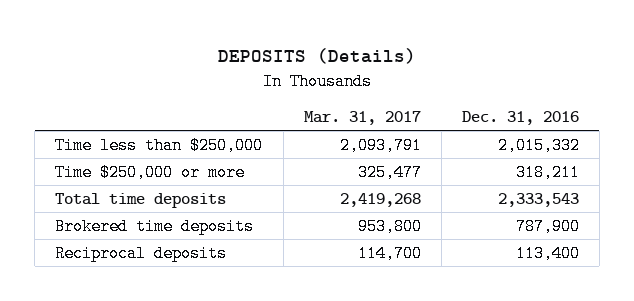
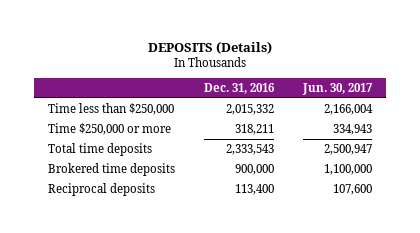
- | Mar. 31, 2017 | Dec. 31, 2016
+ | Dec. 31, 2016 | Jun. 30, 2017
- Brokered time deposits | 953,800 | 787,900
+ Brokered time deposits | 900,000 | 1,100,000

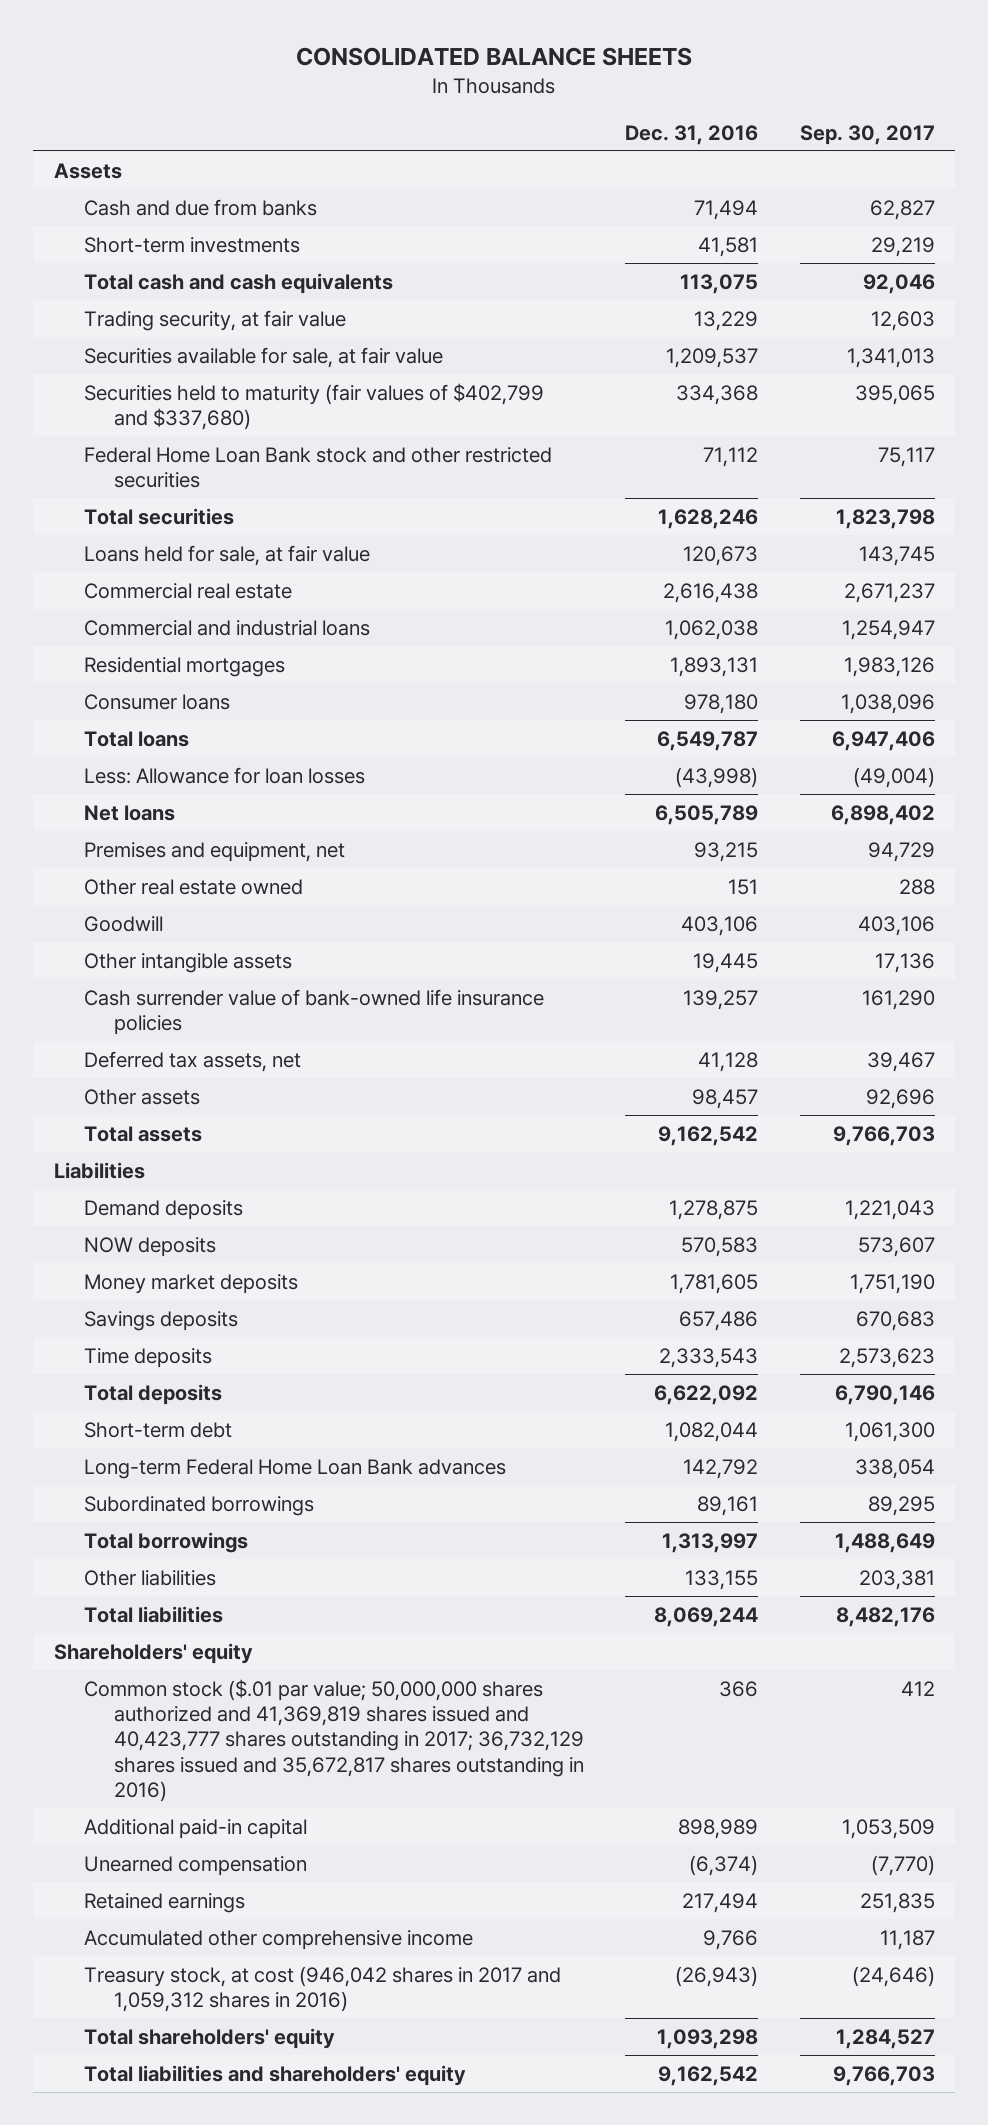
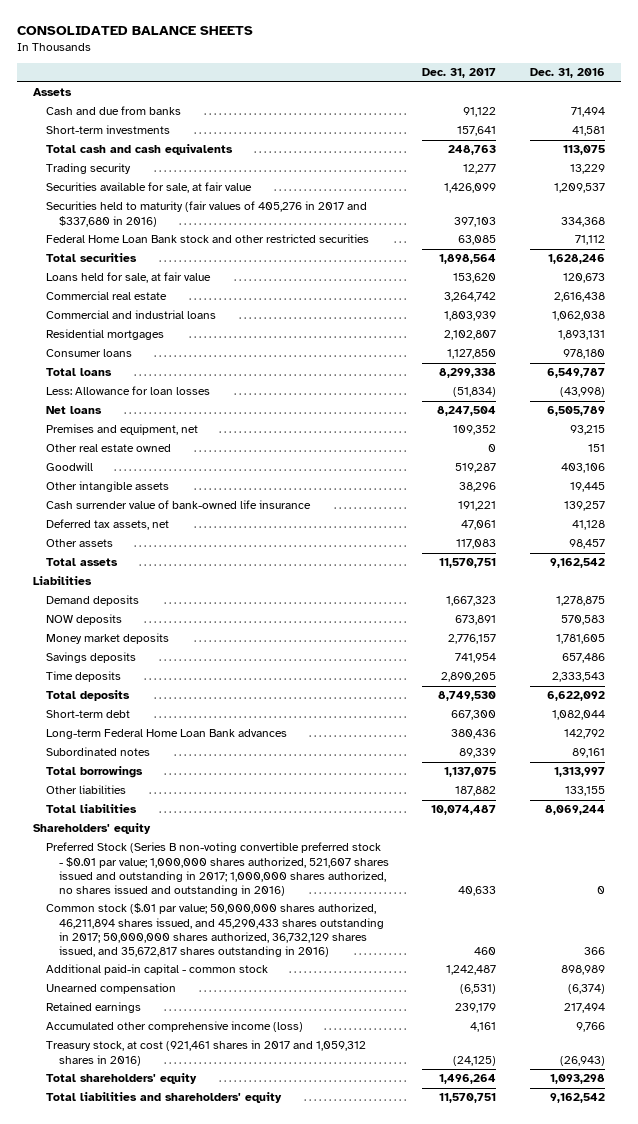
- | Dec. 31, 2016 | Sep. 30, 2017
+ | Dec. 31, 2017 | Dec. 31, 2016
- Trading security, at fair value | 13,229 | 12,603
+ Trading security | 12,277 | 13,229
- Securities held to maturity (fair values of $402,799 and $337,680) | 334,368 | 395,065
+ Securities held to maturity (fair values of 405,276 in 2017 and $337,680 in 2016) | 397,103 | 334,368
- Cash surrender value of bank-owned life insurance policies | 139,257 | 161,290
+ Cash surrender value of bank-owned life insurance | 191,221 | 139,257
- Subordinated borrowings | 89,161 | 89,295
+ Subordinated notes | 89,339 | 89,161
- Common stock ($.01 par value; 50,000,000 shares authorized and 41,369,819 shares issued and 40,423,777 shares outstanding in 2017; 36,732,129 shares issued and 35,672,817 shares outstanding in 2016) | 366 | 412
- Additional paid-in capital | 898,989 | 1,053,509
+ Preferred Stock (Series B non-voting convertible preferred stock - $0.01 par value; 1,000,000 shares authorized, 521,607 shares issued and outstanding in 2017; 1,000,000 shares authorized, no shares issued and outstanding in 2016) | 40,633 | 0
+ Common stock ($.01 par value; 50,000,000 shares authorized, 46,211,894 shares issued, and 45,290,433 shares outstanding in 2017; 50,000,000 shares authorized, 36,732,129 shares issued, and 35,672,817 shares outstanding in 2016) | 460 | 366
+ Additional paid-in capital - common stock | 1,242,487 | 898,989
- Accumulated other comprehensive income | 9,766 | 11,187
- Treasury stock, at cost (946,042 shares in 2017 and 1,059,312 shares in 2016) | (26,943) | (24,646)
+ Accumulated other comprehensive income (loss) | 4,161 | 9,766
+ Treasury stock, at cost (921,461 shares in 2017 and 1,059,312 shares in 2016) | (24,125) | (26,943)

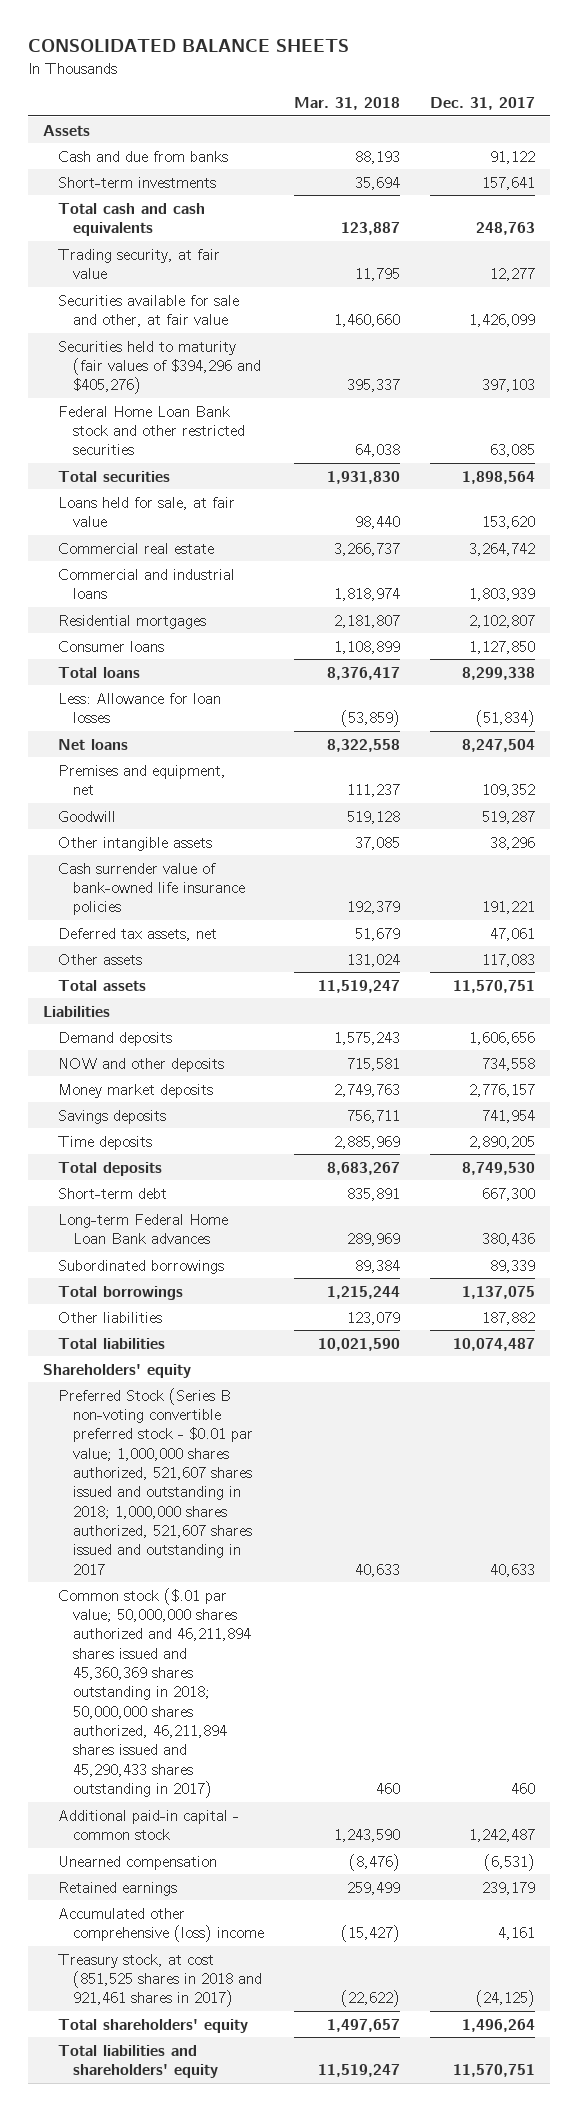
- | Dec. 31, 2017 | Dec. 31, 2016
+ | Mar. 31, 2018 | Dec. 31, 2017
- Trading security | 12,277 | 13,229
- Securities available for sale, at fair value | 1,426,099 | 1,209,537
- Securities held to maturity (fair values of 405,276 in 2017 and $337,680 in 2016) | 397,103 | 334,368
+ Trading security, at fair value | 11,795 | 12,277
+ Securities available for sale and other, at fair value | 1,460,660 | 1,426,099
+ Securities held to maturity (fair values of $394,296 and $405,276) | 395,337 | 397,103
- Other real estate owned | 0 | 151
- Cash surrender value of bank-owned life insurance | 191,221 | 139,257
+ Cash surrender value of bank-owned life insurance policies | 192,379 | 191,221
- Demand deposits | 1,667,323 | 1,278,875
- NOW deposits | 673,891 | 570,583
+ Demand deposits | 1,575,243 | 1,606,656
+ NOW and other deposits | 715,581 | 734,558
- Subordinated notes | 89,339 | 89,161
+ Subordinated borrowings | 89,384 | 89,339
- Preferred Stock (Series B non-voting convertible preferred stock - $0.01 par value; 1,000,000 shares authorized, 521,607 shares issued and outstanding in 2017; 1,000,000 shares authorized, no shares issued and outstanding in 2016) | 40,633 | 0
- Common stock ($.01 par value; 50,000,000 shares authorized, 46,211,894 shares issued, and 45,290,433 shares outstanding in 2017; 50,000,000 shares authorized, 36,732,129 shares issued, and 35,672,817 shares outstanding in 2016) | 460 | 366
+ Preferred Stock (Series B non-voting convertible preferred stock - $0.01 par value; 1,000,000 shares authorized, 521,607 shares issued and outstanding in 2018; 1,000,000 shares authorized, 521,607 shares issued and outstanding in 2017 | 40,633 | 40,633
+ Common stock ($.01 par value; 50,000,000 shares authorized and 46,211,894 shares issued and 45,360,369 shares outstanding in 2018; 50,000,000 shares authorized, 46,211,894 shares issued and 45,290,433 shares outstanding in 2017) | 460 | 460
- Accumulated other comprehensive income (loss) | 4,161 | 9,766
- Treasury stock, at cost (921,461 shares in 2017 and 1,059,312 shares in 2016) | (24,125) | (26,943)
+ Accumulated other comprehensive (loss) income | (15,427) | 4,161
+ Treasury stock, at cost (851,525 shares in 2018 and 921,461 shares in 2017) | (22,622) | (24,125)

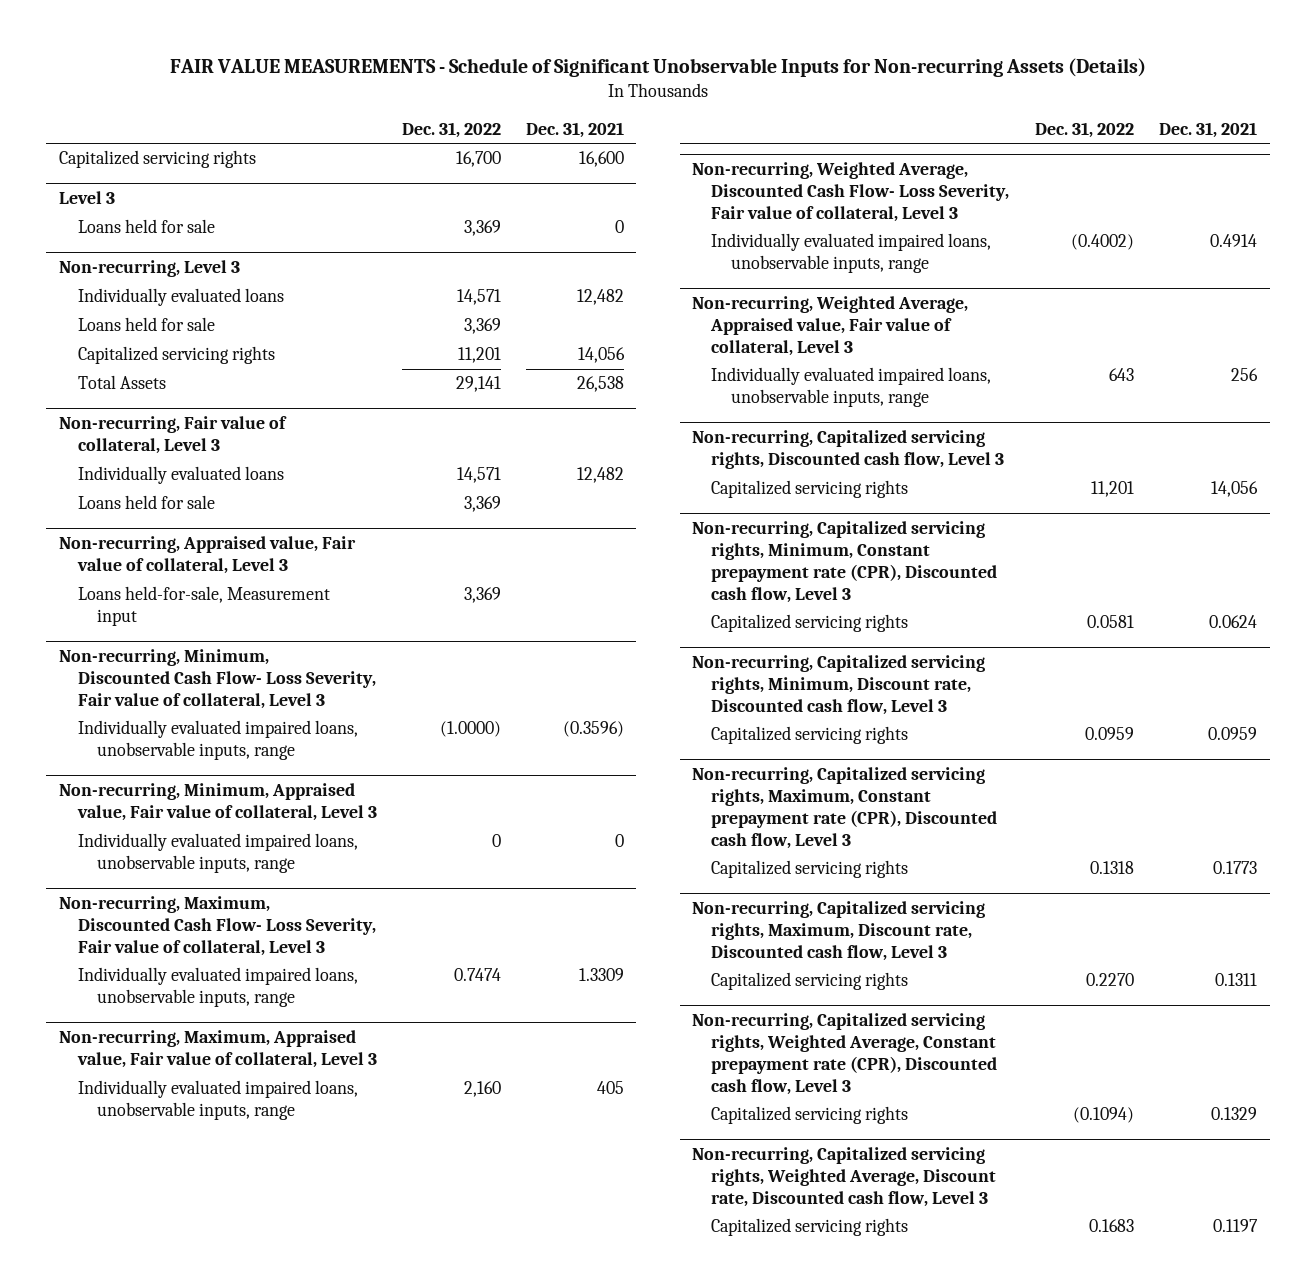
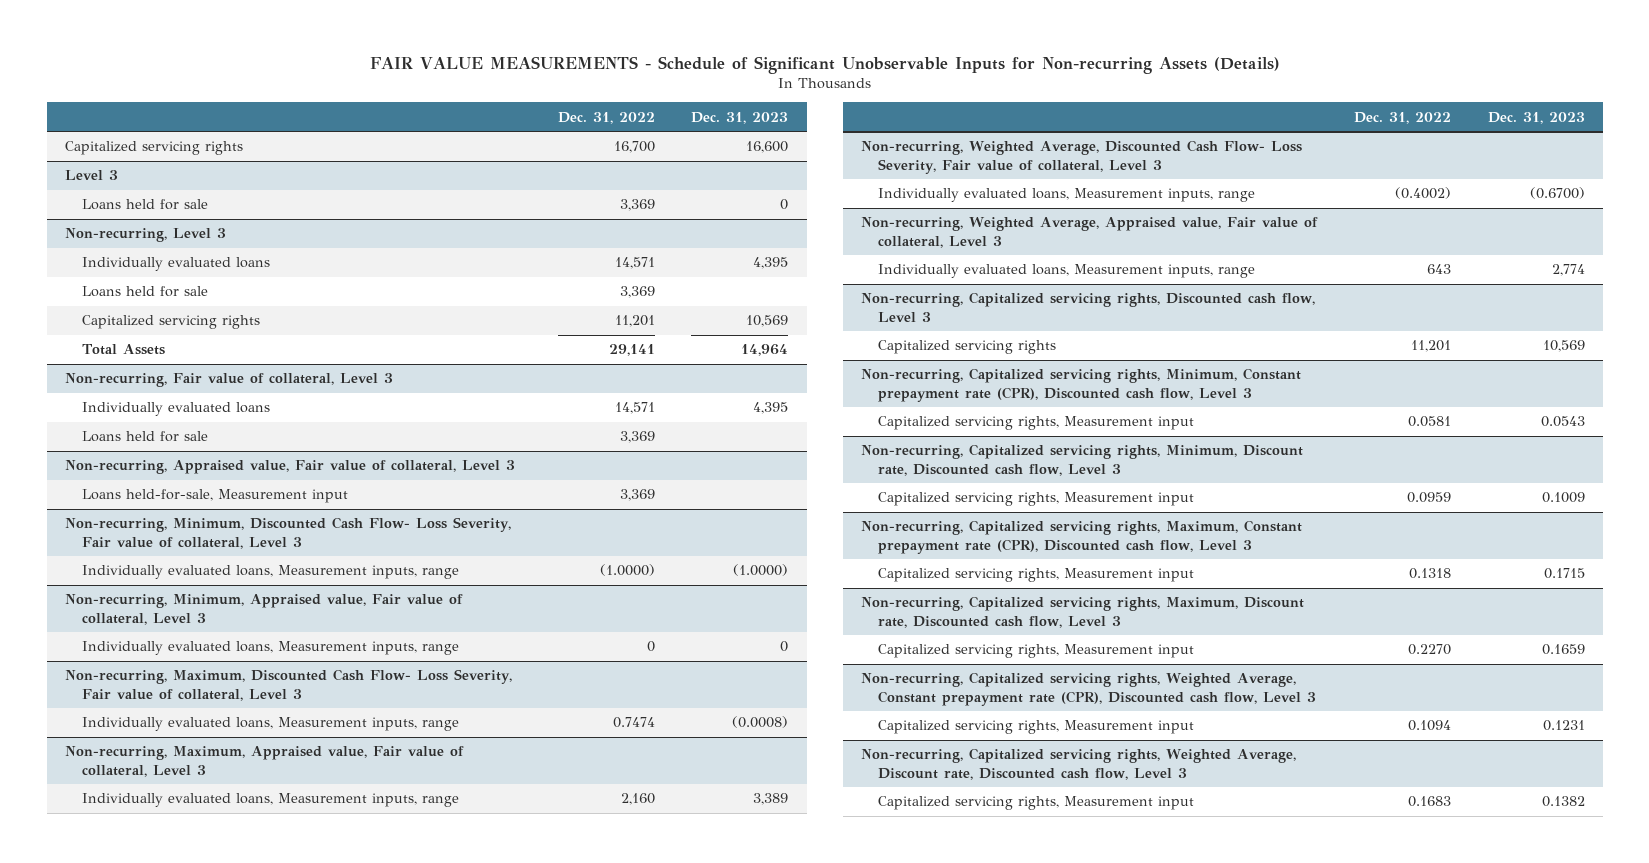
- | Dec. 31, 2022 | Dec. 31, 2021
+ | Dec. 31, 2022 | Dec. 31, 2023
@ Non-recurring, Minimum, Discounted Cash Flow- Loss Severity, Fair value of collateral, Level 3
- Individually evaluated impaired loans, unobservable inputs, range | (1.0000) | (0.3596)
+ Individually evaluated loans, Measurement inputs, range | (1.0000) | (1.0000)
@ Non-recurring, Minimum, Appraised value, Fair value of collateral, Level 3
- Individually evaluated impaired loans, unobservable inputs, range | 0 | 0
+ Individually evaluated loans, Measurement inputs, range | 0 | 0
@ Non-recurring, Maximum, Discounted Cash Flow- Loss Severity, Fair value of collateral, Level 3
- Individually evaluated impaired loans, unobservable inputs, range | 0.7474 | 1.3309
+ Individually evaluated loans, Measurement inputs, range | 0.7474 | (0.0008)
@ Non-recurring, Maximum, Appraised value, Fair value of collateral, Level 3
- Individually evaluated impaired loans, unobservable inputs, range | 2,160 | 405
+ Individually evaluated loans, Measurement inputs, range | 2,160 | 3,389
@ Non-recurring, Weighted Average, Discounted Cash Flow- Loss Severity, Fair value of collateral, Level 3
- Individually evaluated impaired loans, unobservable inputs, range | (0.4002) | 0.4914
+ Individually evaluated loans, Measurement inputs, range | (0.4002) | (0.6700)
@ Non-recurring, Weighted Average, Appraised value, Fair value of collateral, Level 3
- Individually evaluated impaired loans, unobservable inputs, range | 643 | 256
+ Individually evaluated loans, Measurement inputs, range | 643 | 2,774
@ Non-recurring, Capitalized servicing rights, Minimum, Constant prepayment rate (CPR), Discounted cash flow, Level 3
- Capitalized servicing rights | 0.0581 | 0.0624
+ Capitalized servicing rights, Measurement input | 0.0581 | 0.0543
@ Non-recurring, Capitalized servicing rights, Minimum, Discount rate, Discounted cash flow, Level 3
- Capitalized servicing rights | 0.0959 | 0.0959
+ Capitalized servicing rights, Measurement input | 0.0959 | 0.1009
@ Non-recurring, Capitalized servicing rights, Maximum, Constant prepayment rate (CPR), Discounted cash flow, Level 3
- Capitalized servicing rights | 0.1318 | 0.1773
+ Capitalized servicing rights, Measurement input | 0.1318 | 0.1715
@ Non-recurring, Capitalized servicing rights, Maximum, Discount rate, Discounted cash flow, Level 3
- Capitalized servicing rights | 0.2270 | 0.1311
+ Capitalized servicing rights, Measurement input | 0.2270 | 0.1659
@ Non-recurring, Capitalized servicing rights, Weighted Average, Constant prepayment rate (CPR), Discounted cash flow, Level 3
- Capitalized servicing rights | (0.1094) | 0.1329
+ Capitalized servicing rights, Measurement input | 0.1094 | 0.1231
@ Non-recurring, Capitalized servicing rights, Weighted Average, Discount rate, Discounted cash flow, Level 3
- Capitalized servicing rights | 0.1683 | 0.1197
+ Capitalized servicing rights, Measurement input | 0.1683 | 0.1382

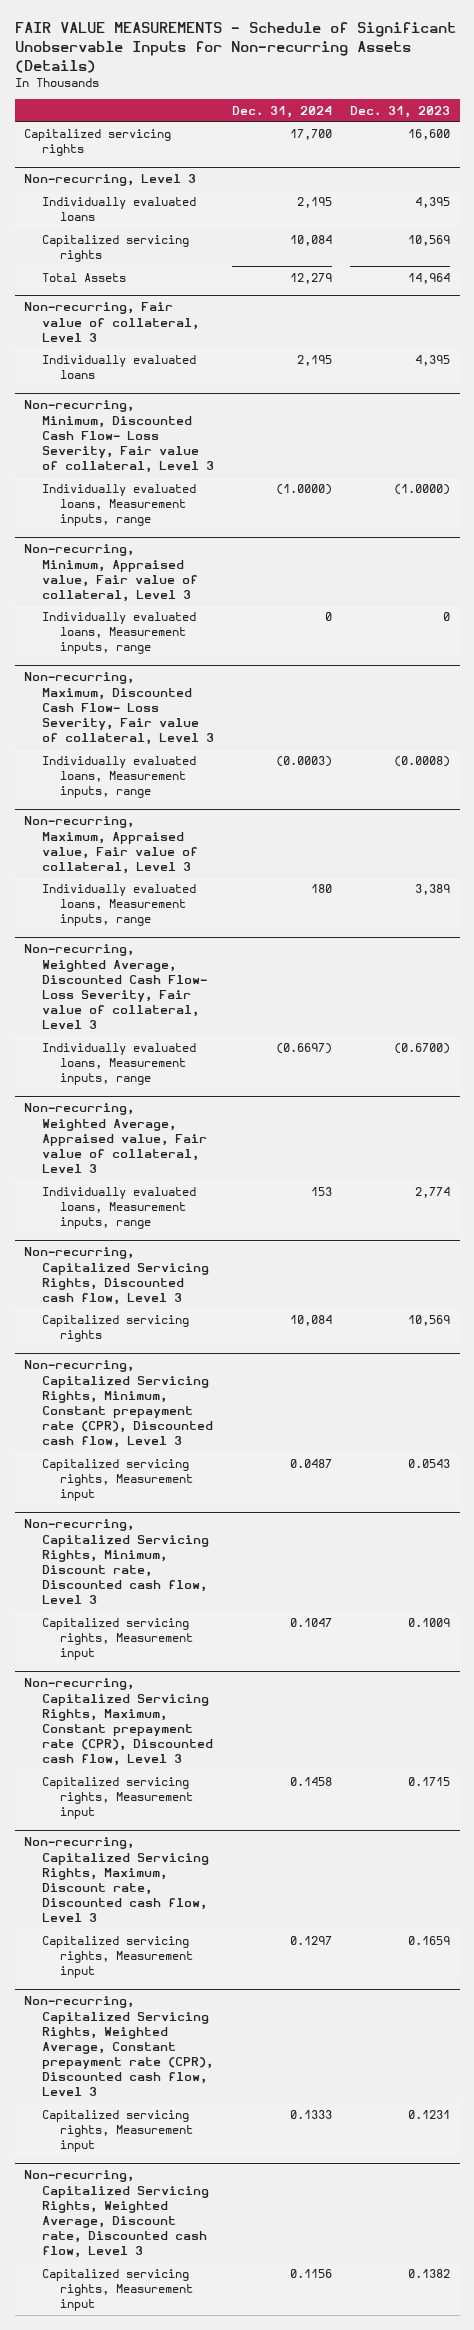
- | Dec. 31, 2022 | Dec. 31, 2023
+ | Dec. 31, 2024 | Dec. 31, 2023
- Level 3
- Loans held for sale | 3,369 | 0
@ Non-recurring, Level 3
- Loans held for sale | 3,369 |
@ Non-recurring, Fair value of collateral, Level 3
- Loans held for sale | 3,369 |
- Non-recurring, Appraised value, Fair value of collateral, Level 3
- Loans held-for-sale, Measurement input | 3,369 |
- Non-recurring, Capitalized servicing rights, Discounted cash flow, Level 3
+ Non-recurring, Capitalized Servicing Rights, Discounted cash flow, Level 3
- Non-recurring, Capitalized servicing rights, Minimum, Constant prepayment rate (CPR), Discounted cash flow, Level 3
+ Non-recurring, Capitalized Servicing Rights, Minimum, Constant prepayment rate (CPR), Discounted cash flow, Level 3
- Non-recurring, Capitalized servicing rights, Minimum, Discount rate, Discounted cash flow, Level 3
+ Non-recurring, Capitalized Servicing Rights, Minimum, Discount rate, Discounted cash flow, Level 3
- Non-recurring, Capitalized servicing rights, Maximum, Constant prepayment rate (CPR), Discounted cash flow, Level 3
+ Non-recurring, Capitalized Servicing Rights, Maximum, Constant prepayment rate (CPR), Discounted cash flow, Level 3
- Non-recurring, Capitalized servicing rights, Maximum, Discount rate, Discounted cash flow, Level 3
+ Non-recurring, Capitalized Servicing Rights, Maximum, Discount rate, Discounted cash flow, Level 3
- Non-recurring, Capitalized servicing rights, Weighted Average, Constant prepayment rate (CPR), Discounted cash flow, Level 3
+ Non-recurring, Capitalized Servicing Rights, Weighted Average, Constant prepayment rate (CPR), Discounted cash flow, Level 3
- Non-recurring, Capitalized servicing rights, Weighted Average, Discount rate, Discounted cash flow, Level 3
+ Non-recurring, Capitalized Servicing Rights, Weighted Average, Discount rate, Discounted cash flow, Level 3

